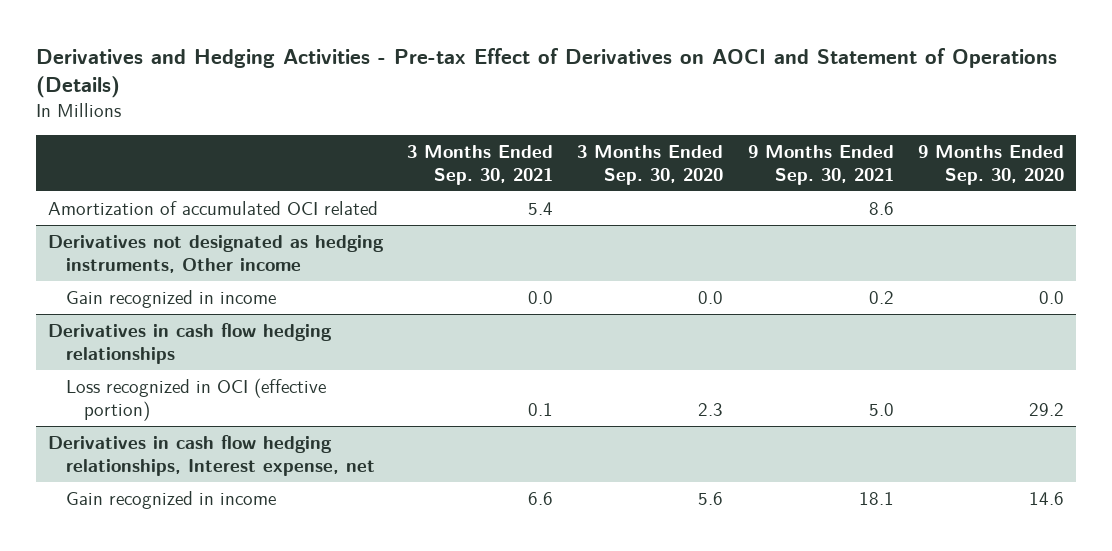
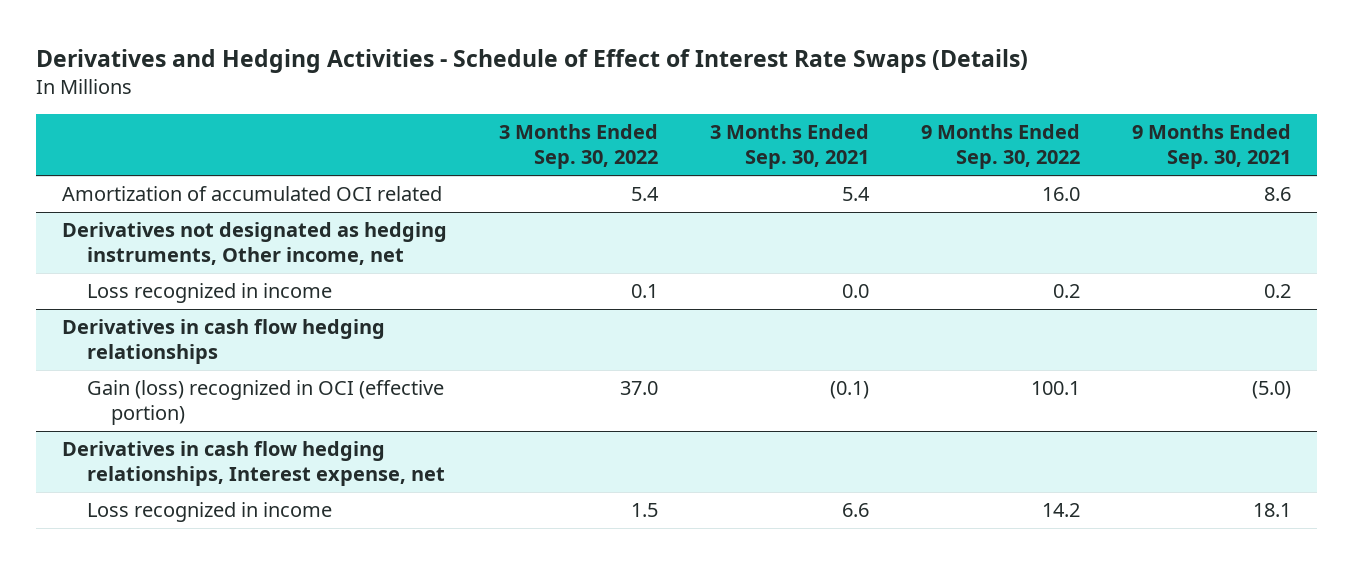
- Derivatives and Hedging Activities - Pre-tax Effect of Derivatives on AOCI and Statement of Operations (Details)
+ Derivatives and Hedging Activities - Schedule of Effect of Interest Rate Swaps (Details)
- | 3 Months Ended Sep. 30, 2021 | 3 Months Ended Sep. 30, 2020 | 9 Months Ended Sep. 30, 2021 | 9 Months Ended Sep. 30, 2020
+ | 3 Months Ended Sep. 30, 2022 | 3 Months Ended Sep. 30, 2021 | 9 Months Ended Sep. 30, 2022 | 9 Months Ended Sep. 30, 2021
- Derivatives not designated as hedging instruments, Other income
- Gain recognized in income | 0.0 | 0.0 | 0.2 | 0.0
+ Derivatives not designated as hedging instruments, Other income, net
+ Loss recognized in income | 0.1 | 0.0 | 0.2 | 0.2
@ Derivatives in cash flow hedging relationships
- Loss recognized in OCI (effective portion) | 0.1 | 2.3 | 5.0 | 29.2
+ Gain (loss) recognized in OCI (effective portion) | 37.0 | (0.1) | 100.1 | (5.0)
@ Derivatives in cash flow hedging relationships, Interest expense, net
- Gain recognized in income | 6.6 | 5.6 | 18.1 | 14.6
+ Loss recognized in income | 1.5 | 6.6 | 14.2 | 18.1

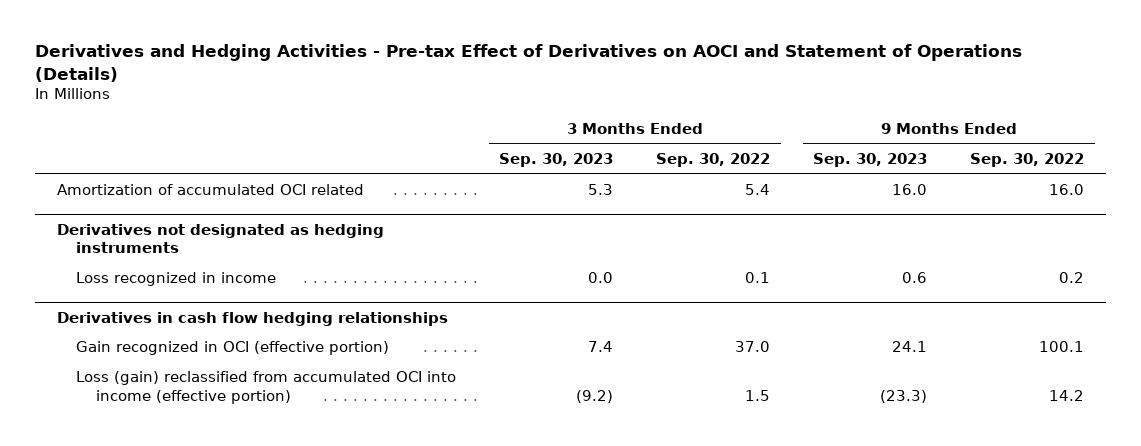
- Derivatives and Hedging Activities - Schedule of Effect of Interest Rate Swaps (Details)
+ Derivatives and Hedging Activities - Pre-tax Effect of Derivatives on AOCI and Statement of Operations (Details)
- | 3 Months Ended Sep. 30, 2022 | 3 Months Ended Sep. 30, 2021 | 9 Months Ended Sep. 30, 2022 | 9 Months Ended Sep. 30, 2021
+ | 3 Months Ended Sep. 30, 2023 | 3 Months Ended Sep. 30, 2022 | 9 Months Ended Sep. 30, 2023 | 9 Months Ended Sep. 30, 2022
- Derivatives not designated as hedging instruments, Other income, net
+ Derivatives not designated as hedging instruments
@ Derivatives in cash flow hedging relationships
- Gain (loss) recognized in OCI (effective portion) | 37.0 | (0.1) | 100.1 | (5.0)
- Derivatives in cash flow hedging relationships, Interest expense, net
- Loss recognized in income | 1.5 | 6.6 | 14.2 | 18.1
@ Derivatives in cash flow hedging relationships
+ Gain recognized in OCI (effective portion) | 7.4 | 37.0 | 24.1 | 100.1
+ Loss (gain) reclassified from accumulated OCI into income (effective portion) | (9.2) | 1.5 | (23.3) | 14.2

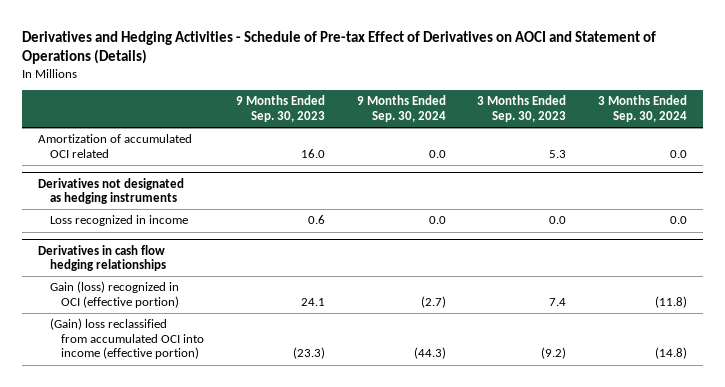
- Derivatives and Hedging Activities - Pre-tax Effect of Derivatives on AOCI and Statement of Operations (Details)
+ Derivatives and Hedging Activities - Schedule of Pre-tax Effect of Derivatives on AOCI and Statement of Operations (Details)
- | 3 Months Ended Sep. 30, 2023 | 3 Months Ended Sep. 30, 2022 | 9 Months Ended Sep. 30, 2023 | 9 Months Ended Sep. 30, 2022
+ | 9 Months Ended Sep. 30, 2023 | 9 Months Ended Sep. 30, 2024 | 3 Months Ended Sep. 30, 2023 | 3 Months Ended Sep. 30, 2024
@ Derivatives in cash flow hedging relationships
- Gain recognized in OCI (effective portion) | 7.4 | 37.0 | 24.1 | 100.1
- Loss (gain) reclassified from accumulated OCI into income (effective portion) | (9.2) | 1.5 | (23.3) | 14.2
+ Gain (loss) recognized in OCI (effective portion) | 24.1 | (2.7) | 7.4 | (11.8)
+ (Gain) loss reclassified from accumulated OCI into income (effective portion) | (23.3) | (44.3) | (9.2) | (14.8)

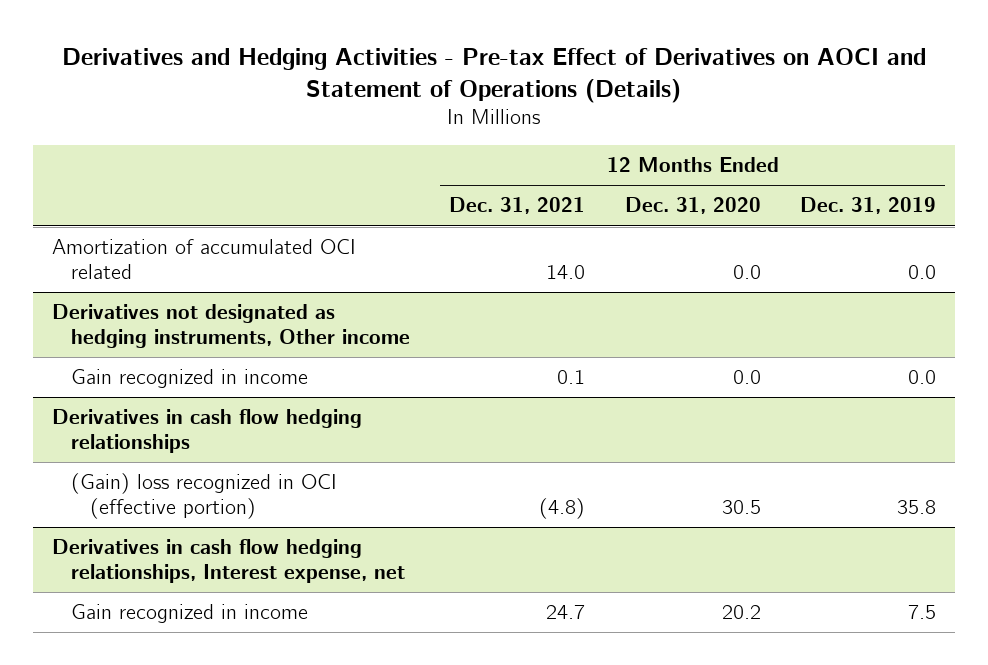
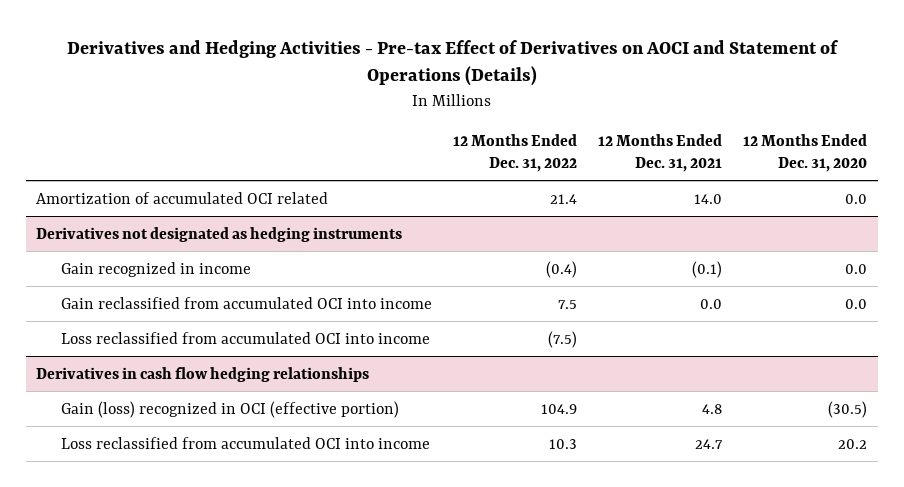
- | 12 Months Ended Dec. 31, 2021 | 12 Months Ended Dec. 31, 2020 | 12 Months Ended Dec. 31, 2019
+ | 12 Months Ended Dec. 31, 2022 | 12 Months Ended Dec. 31, 2021 | 12 Months Ended Dec. 31, 2020
- Derivatives not designated as hedging instruments, Other income
- Gain recognized in income | 0.1 | 0.0 | 0.0
+ Derivatives not designated as hedging instruments
+ Gain recognized in income | (0.4) | (0.1) | 0.0
+ Gain reclassified from accumulated OCI into income | 7.5 | 0.0 | 0.0
+ Loss reclassified from accumulated OCI into income | (7.5) | |
@ Derivatives in cash flow hedging relationships
- (Gain) loss recognized in OCI (effective portion) | (4.8) | 30.5 | 35.8
- Derivatives in cash flow hedging relationships, Interest expense, net
- Gain recognized in income | 24.7 | 20.2 | 7.5
@ Derivatives in cash flow hedging relationships
+ Gain (loss) recognized in OCI (effective portion) | 104.9 | 4.8 | (30.5)
+ Loss reclassified from accumulated OCI into income | 10.3 | 24.7 | 20.2

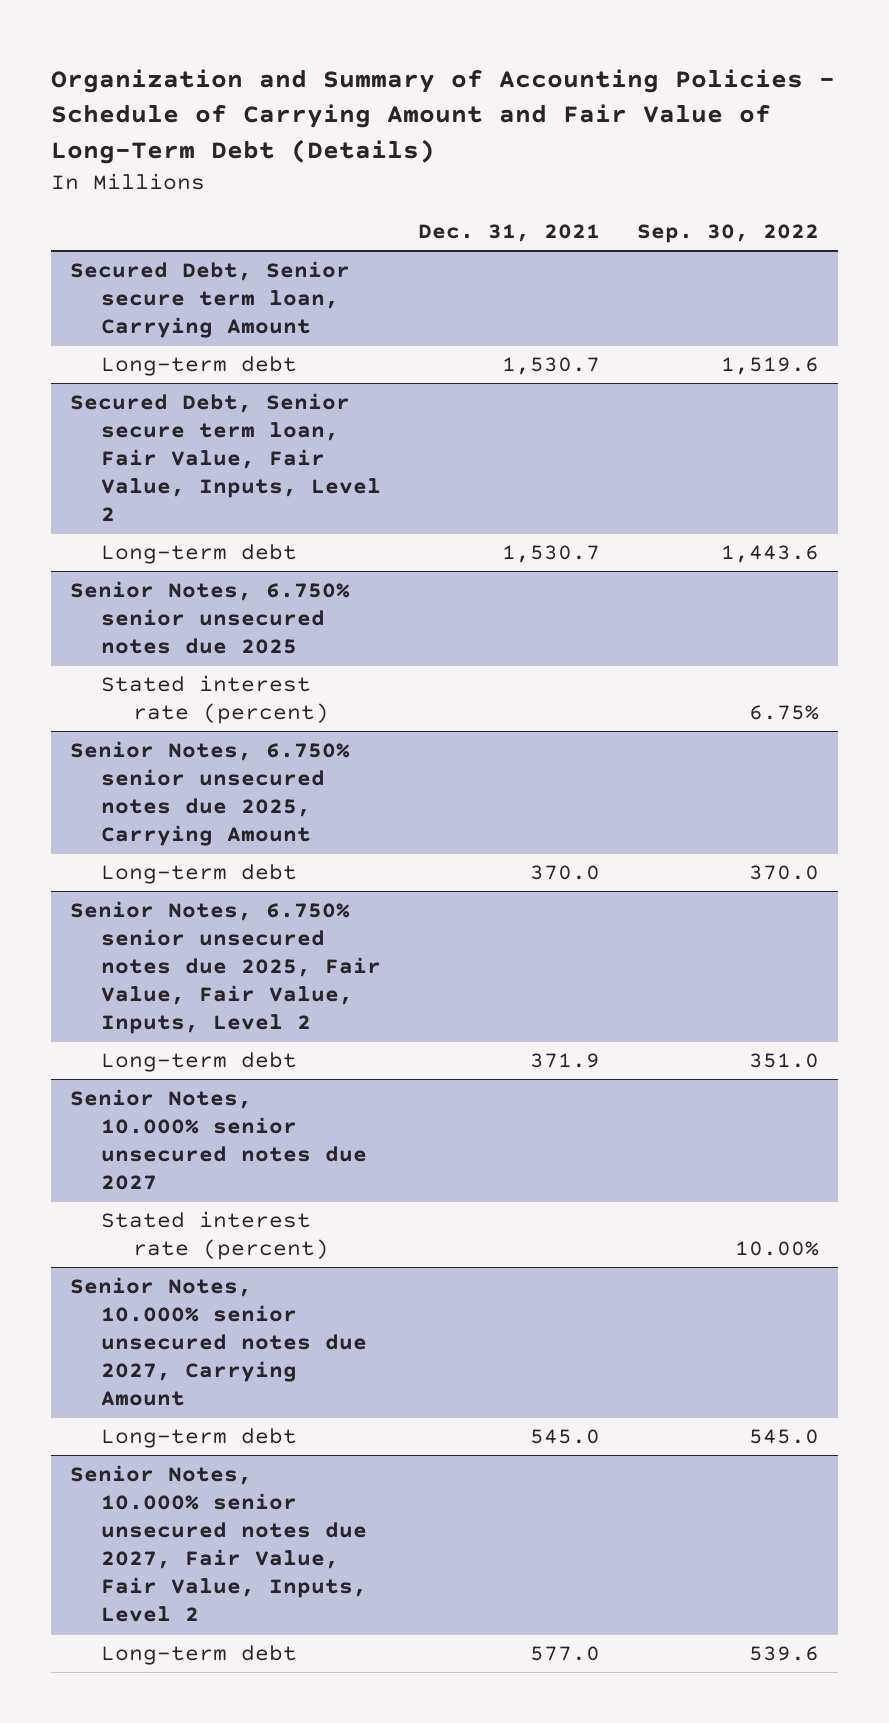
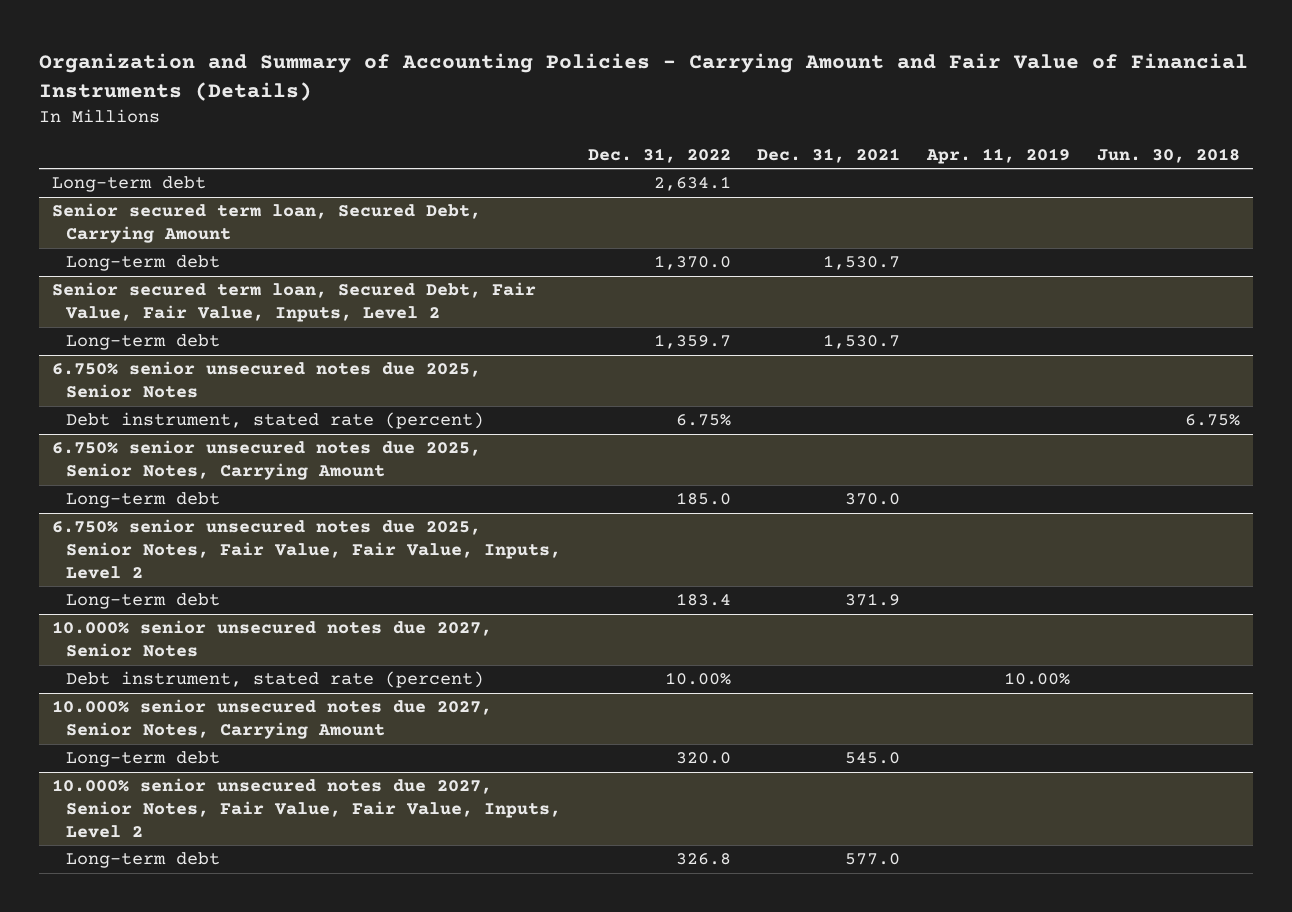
- Organization and Summary of Accounting Policies - Schedule of Carrying Amount and Fair Value of Long-Term Debt (Details)
+ Organization and Summary of Accounting Policies - Carrying Amount and Fair Value of Financial Instruments (Details)
- | Dec. 31, 2021 | Sep. 30, 2022
+ | Dec. 31, 2022 | Dec. 31, 2021 | Apr. 11, 2019 | Jun. 30, 2018
- Secured Debt, Senior secure term loan, Carrying Amount
+ Long-term debt | 2,634.1 | | |
+ Senior secured term loan, Secured Debt, Carrying Amount
- Secured Debt, Senior secure term loan, Fair Value, Fair Value, Inputs, Level 2
+ Senior secured term loan, Secured Debt, Fair Value, Fair Value, Inputs, Level 2
- Senior Notes, 6.750% senior unsecured notes due 2025
- Stated interest rate (percent) | | 6.75%
- Senior Notes, 6.750% senior unsecured notes due 2025, Carrying Amount
+ 6.750% senior unsecured notes due 2025, Senior Notes
+ Debt instrument, stated rate (percent) | 6.75% | | | 6.75%
+ 6.750% senior unsecured notes due 2025, Senior Notes, Carrying Amount
- Senior Notes, 6.750% senior unsecured notes due 2025, Fair Value, Fair Value, Inputs, Level 2
+ 6.750% senior unsecured notes due 2025, Senior Notes, Fair Value, Fair Value, Inputs, Level 2
- Senior Notes, 10.000% senior unsecured notes due 2027
- Stated interest rate (percent) | | 10.00%
- Senior Notes, 10.000% senior unsecured notes due 2027, Carrying Amount
+ 10.000% senior unsecured notes due 2027, Senior Notes
+ Debt instrument, stated rate (percent) | 10.00% | | 10.00% |
+ 10.000% senior unsecured notes due 2027, Senior Notes, Carrying Amount
- Senior Notes, 10.000% senior unsecured notes due 2027, Fair Value, Fair Value, Inputs, Level 2
+ 10.000% senior unsecured notes due 2027, Senior Notes, Fair Value, Fair Value, Inputs, Level 2

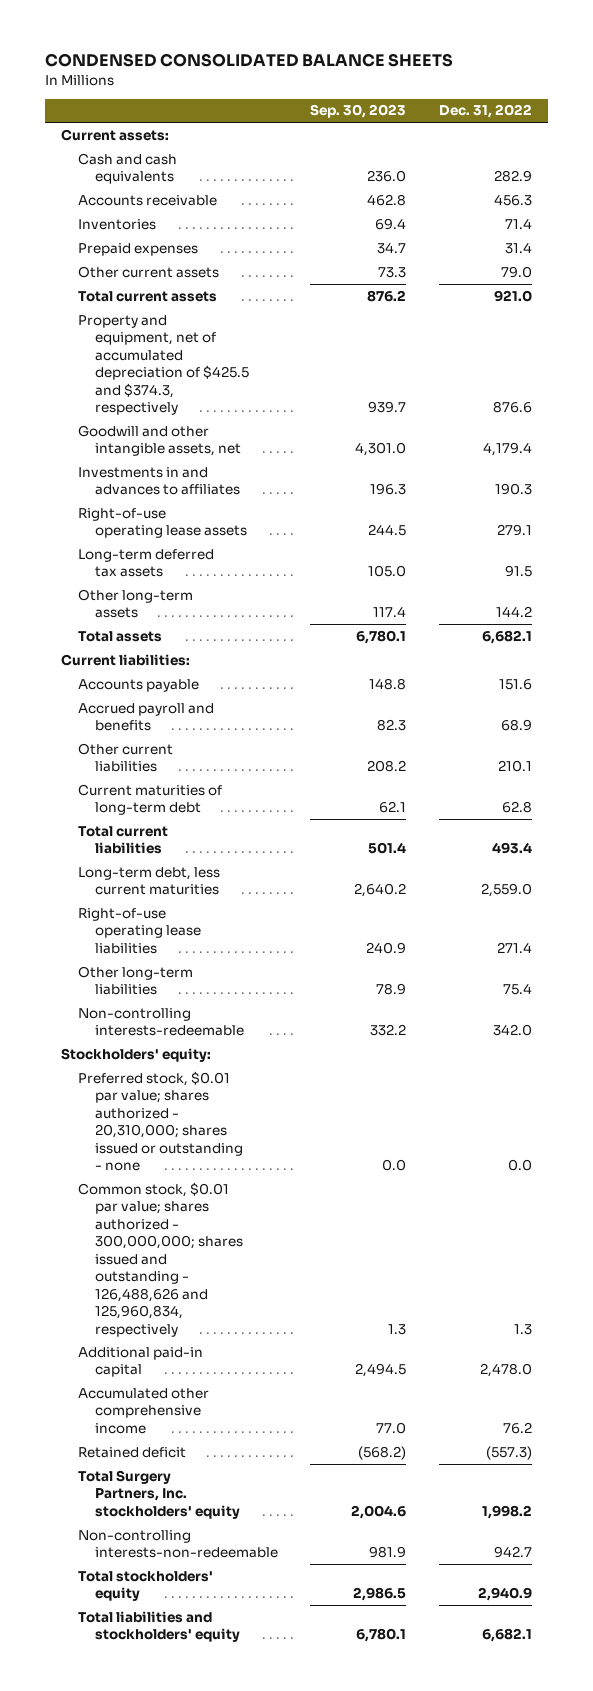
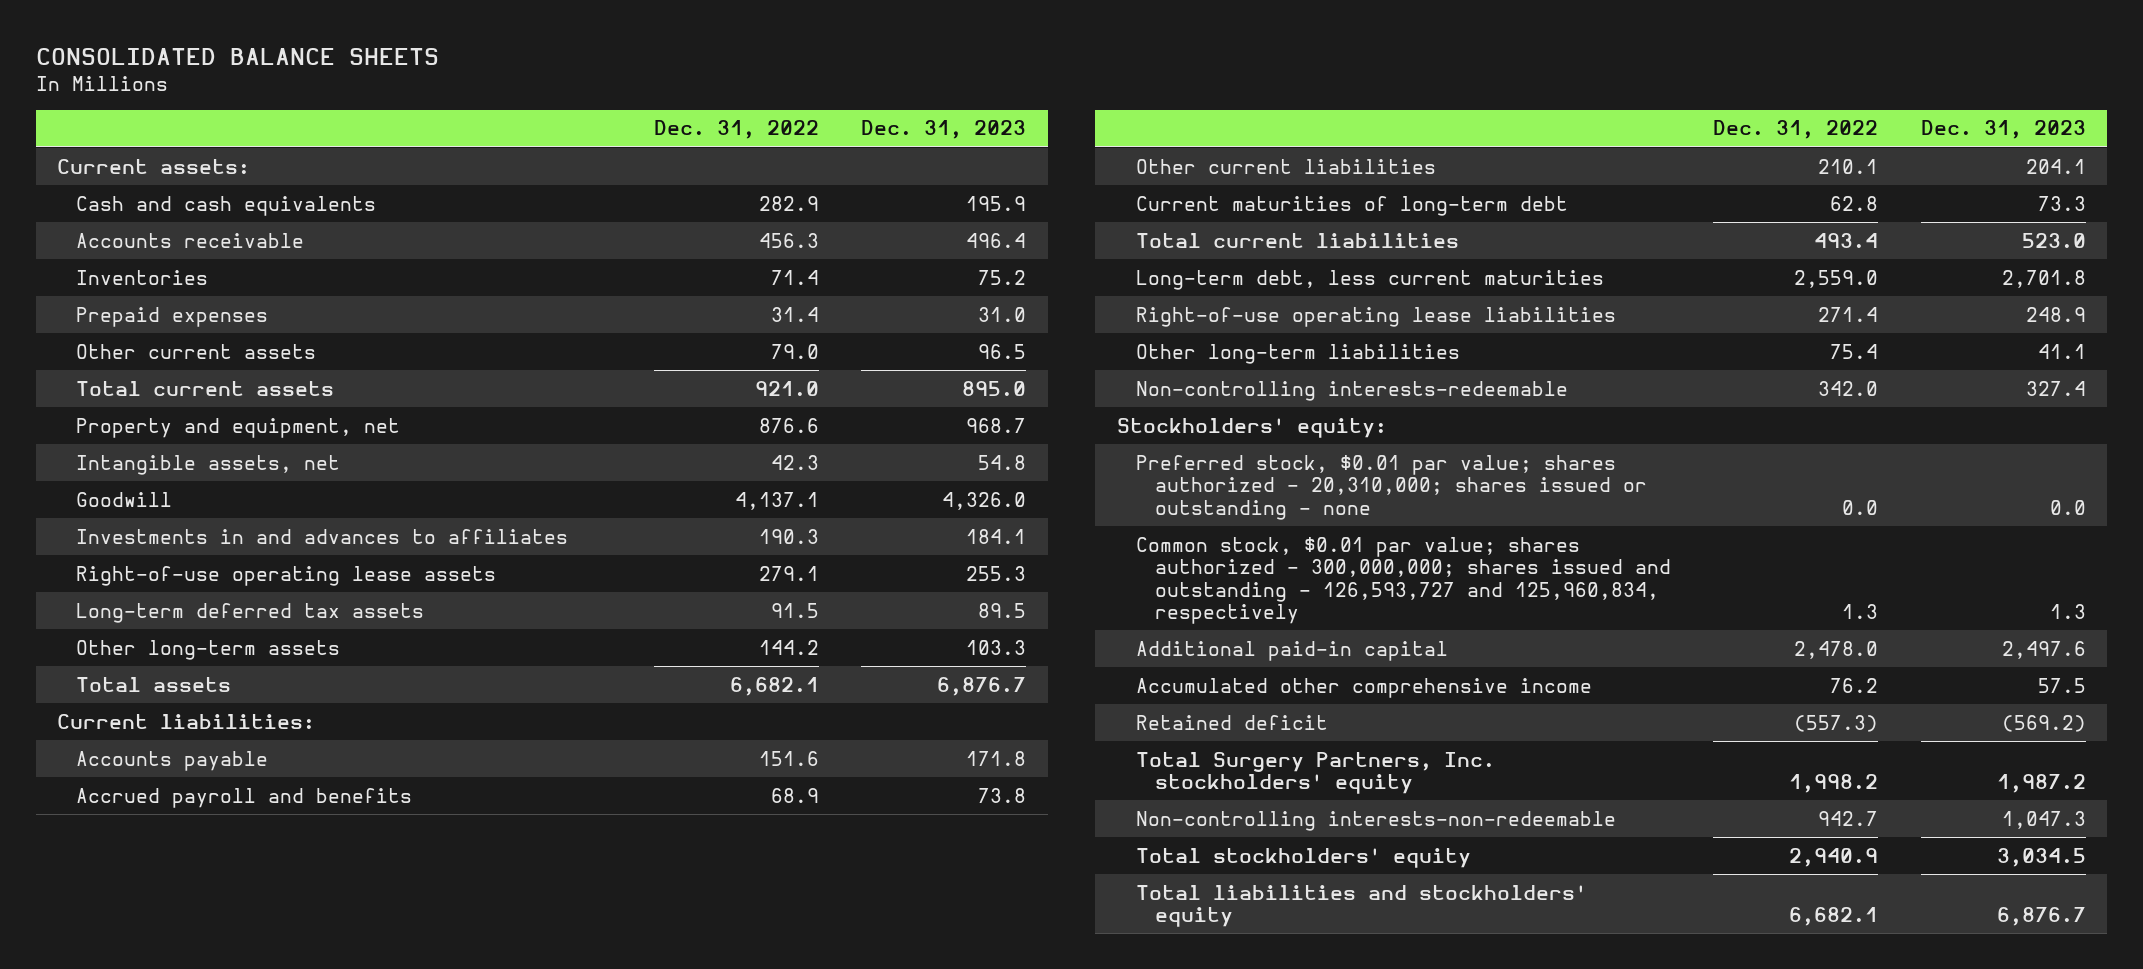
- CONDENSED CONSOLIDATED BALANCE SHEETS
+ CONSOLIDATED BALANCE SHEETS
- | Sep. 30, 2023 | Dec. 31, 2022
+ | Dec. 31, 2022 | Dec. 31, 2023
- Property and equipment, net of accumulated depreciation of $425.5 and $374.3, respectively | 939.7 | 876.6
- Goodwill and other intangible assets, net | 4,301.0 | 4,179.4
+ Property and equipment, net | 876.6 | 968.7
+ Intangible assets, net | 42.3 | 54.8
+ Goodwill | 4,137.1 | 4,326.0
- Common stock, $0.01 par value; shares authorized - 300,000,000; shares issued and outstanding - 126,488,626 and 125,960,834, respectively | 1.3 | 1.3
+ Common stock, $0.01 par value; shares authorized - 300,000,000; shares issued and outstanding - 126,593,727 and 125,960,834, respectively | 1.3 | 1.3

